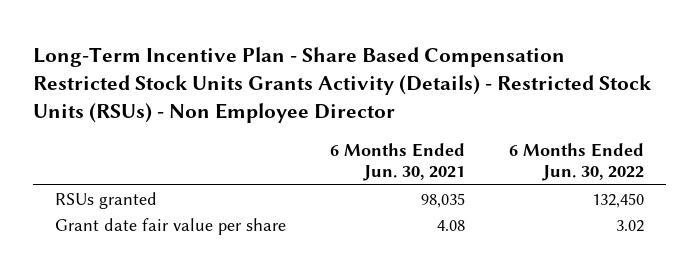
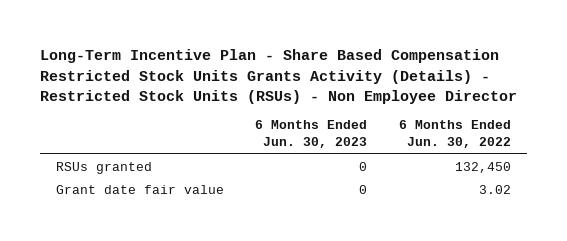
- | 6 Months Ended Jun. 30, 2021 | 6 Months Ended Jun. 30, 2022
+ | 6 Months Ended Jun. 30, 2023 | 6 Months Ended Jun. 30, 2022
- Grant date fair value per share | 4.08 | 3.02
+ Grant date fair value | 0 | 3.02

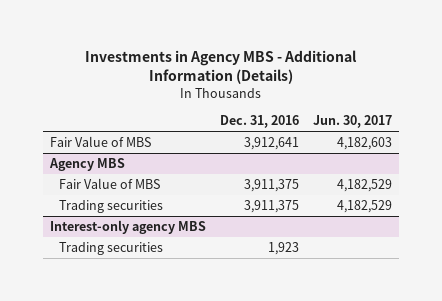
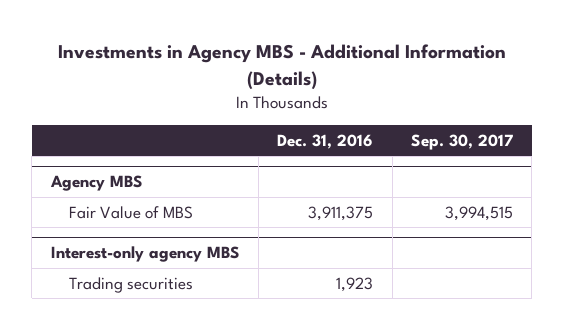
- | Dec. 31, 2016 | Jun. 30, 2017
+ | Dec. 31, 2016 | Sep. 30, 2017
- Fair Value of MBS | 3,912,641 | 4,182,603
@ Agency MBS
- Trading securities | 3,911,375 | 4,182,529

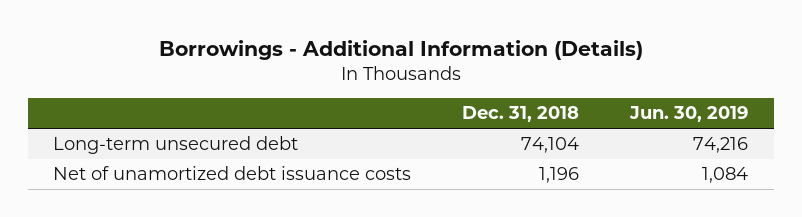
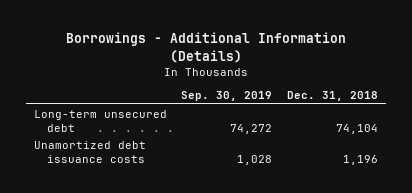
- | Dec. 31, 2018 | Jun. 30, 2019
+ | Sep. 30, 2019 | Dec. 31, 2018
- Net of unamortized debt issuance costs | 1,196 | 1,084
+ Unamortized debt issuance costs | 1,028 | 1,196

